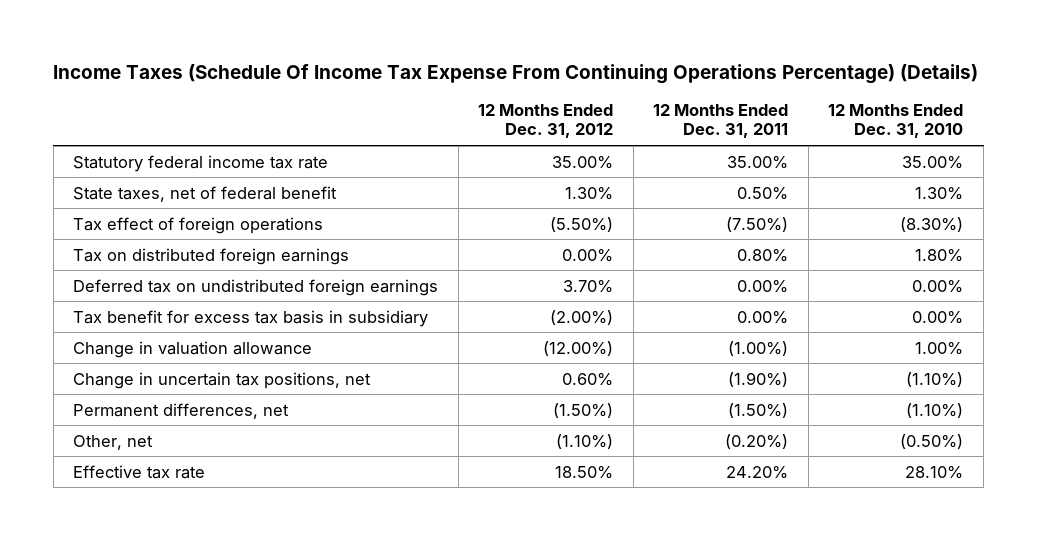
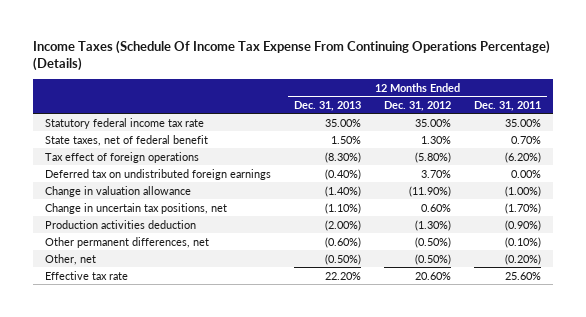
- | 12 Months Ended Dec. 31, 2012 | 12 Months Ended Dec. 31, 2011 | 12 Months Ended Dec. 31, 2010
+ | 12 Months Ended Dec. 31, 2013 | 12 Months Ended Dec. 31, 2012 | 12 Months Ended Dec. 31, 2011
- State taxes, net of federal benefit | 1.30% | 0.50% | 1.30%
- Tax effect of foreign operations | (5.50%) | (7.50%) | (8.30%)
- Tax on distributed foreign earnings | 0.00% | 0.80% | 1.80%
+ State taxes, net of federal benefit | 1.50% | 1.30% | 0.70%
+ Tax effect of foreign operations | (8.30%) | (5.80%) | (6.20%)
- Tax benefit for excess tax basis in subsidiary | (2.00%) | 0.00% | 0.00%
- Change in valuation allowance | (12.00%) | (1.00%) | 1.00%
- Change in uncertain tax positions, net | 0.60% | (1.90%) | (1.10%)
- Permanent differences, net | (1.50%) | (1.50%) | (1.10%)
- Other, net | (1.10%) | (0.20%) | (0.50%)
- Effective tax rate | 18.50% | 24.20% | 28.10%
+ Change in valuation allowance | (1.40%) | (11.90%) | (1.00%)
+ Change in uncertain tax positions, net | (1.10%) | 0.60% | (1.70%)
+ Production activities deduction | (2.00%) | (1.30%) | (0.90%)
+ Other permanent differences, net | (0.60%) | (0.50%) | (0.10%)
+ Other, net | (0.50%) | (0.50%) | (0.20%)
+ Effective tax rate | 22.20% | 20.60% | 25.60%

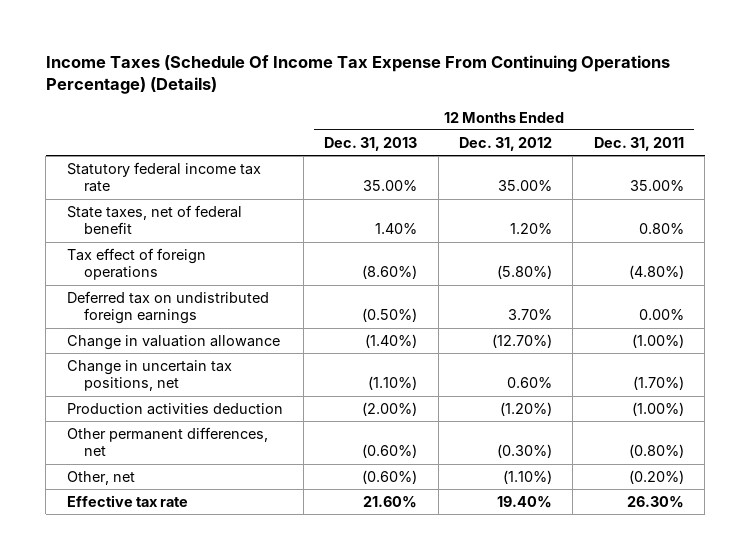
- State taxes, net of federal benefit | 1.50% | 1.30% | 0.70%
- Tax effect of foreign operations | (8.30%) | (5.80%) | (6.20%)
- Deferred tax on undistributed foreign earnings | (0.40%) | 3.70% | 0.00%
- Change in valuation allowance | (1.40%) | (11.90%) | (1.00%)
+ State taxes, net of federal benefit | 1.40% | 1.20% | 0.80%
+ Tax effect of foreign operations | (8.60%) | (5.80%) | (4.80%)
+ Deferred tax on undistributed foreign earnings | (0.50%) | 3.70% | 0.00%
+ Change in valuation allowance | (1.40%) | (12.70%) | (1.00%)
- Production activities deduction | (2.00%) | (1.30%) | (0.90%)
- Other permanent differences, net | (0.60%) | (0.50%) | (0.10%)
- Other, net | (0.50%) | (0.50%) | (0.20%)
- Effective tax rate | 22.20% | 20.60% | 25.60%
+ Production activities deduction | (2.00%) | (1.20%) | (1.00%)
+ Other permanent differences, net | (0.60%) | (0.30%) | (0.80%)
+ Other, net | (0.60%) | (1.10%) | (0.20%)
+ Effective tax rate | 21.60% | 19.40% | 26.30%

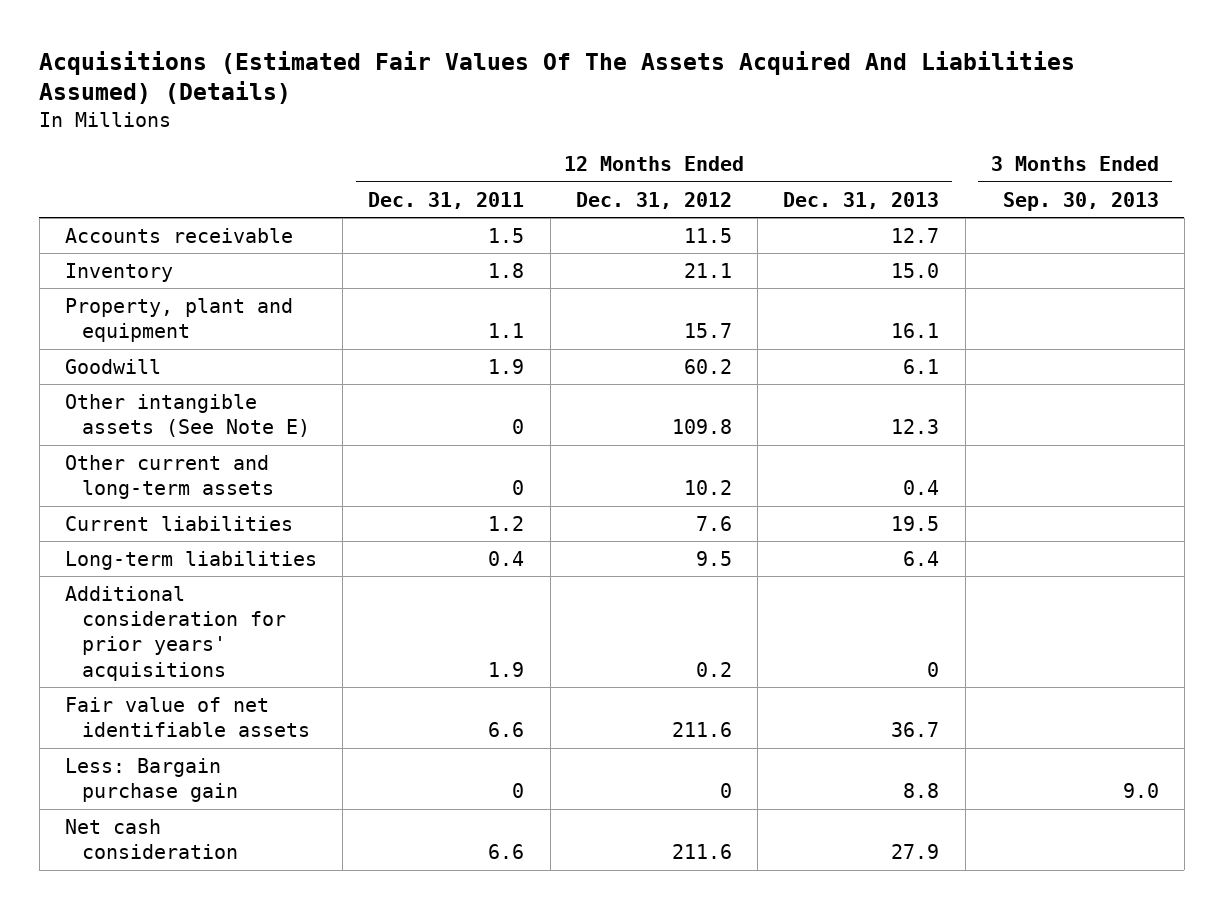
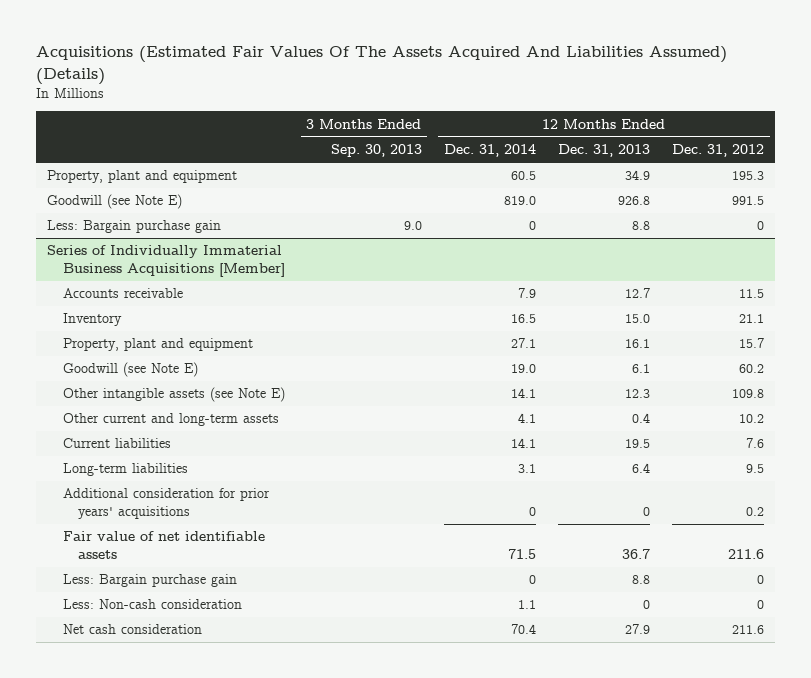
- | 12 Months Ended Dec. 31, 2011 | 12 Months Ended Dec. 31, 2012 | 12 Months Ended Dec. 31, 2013 | 3 Months Ended Sep. 30, 2013
+ | 3 Months Ended Sep. 30, 2013 | 12 Months Ended Dec. 31, 2014 | 12 Months Ended Dec. 31, 2013 | 12 Months Ended Dec. 31, 2012
+ Property, plant and equipment | | 60.5 | 34.9 | 195.3
+ Goodwill (see Note E) | | 819.0 | 926.8 | 991.5
moved up: Less: Bargain purchase gain | 9.0 | 0 | 8.8 | 0
+ Series of Individually Immaterial Business Acquisitions [Member]
- Goodwill | 1.9 | 60.2 | 6.1 |
- Other intangible assets (See Note E) | 0 | 109.8 | 12.3 |
+ Goodwill (see Note E) | | 19.0 | 6.1 | 60.2
+ Other intangible assets (see Note E) | | 14.1 | 12.3 | 109.8
+ Less: Bargain purchase gain | | 0 | 8.8 | 0
+ Less: Non-cash consideration | | 1.1 | 0 | 0

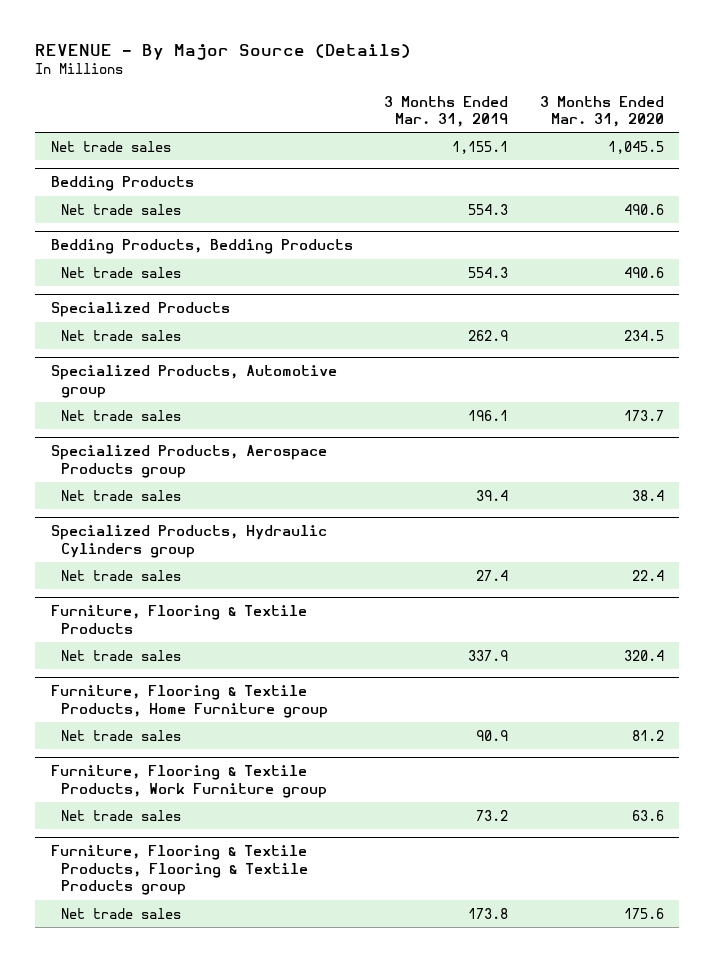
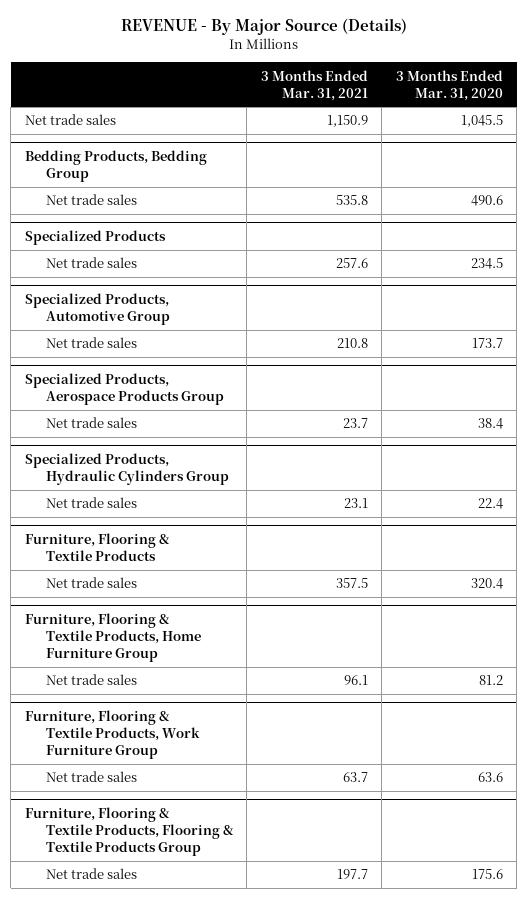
- | 3 Months Ended Mar. 31, 2019 | 3 Months Ended Mar. 31, 2020
+ | 3 Months Ended Mar. 31, 2021 | 3 Months Ended Mar. 31, 2020
- Bedding Products
- Net trade sales | 554.3 | 490.6
- Bedding Products, Bedding Products
+ Bedding Products, Bedding Group
- Specialized Products, Automotive group
+ Specialized Products, Automotive Group
- Specialized Products, Aerospace Products group
+ Specialized Products, Aerospace Products Group
- Specialized Products, Hydraulic Cylinders group
+ Specialized Products, Hydraulic Cylinders Group
- Furniture, Flooring & Textile Products, Home Furniture group
+ Furniture, Flooring & Textile Products, Home Furniture Group
- Furniture, Flooring & Textile Products, Work Furniture group
+ Furniture, Flooring & Textile Products, Work Furniture Group
- Furniture, Flooring & Textile Products, Flooring & Textile Products group
+ Furniture, Flooring & Textile Products, Flooring & Textile Products Group

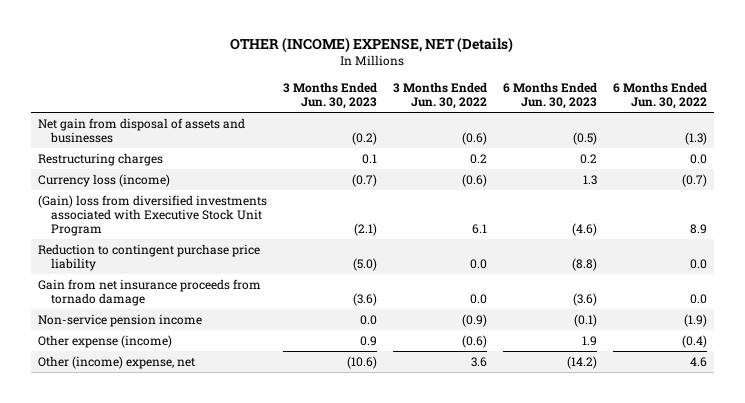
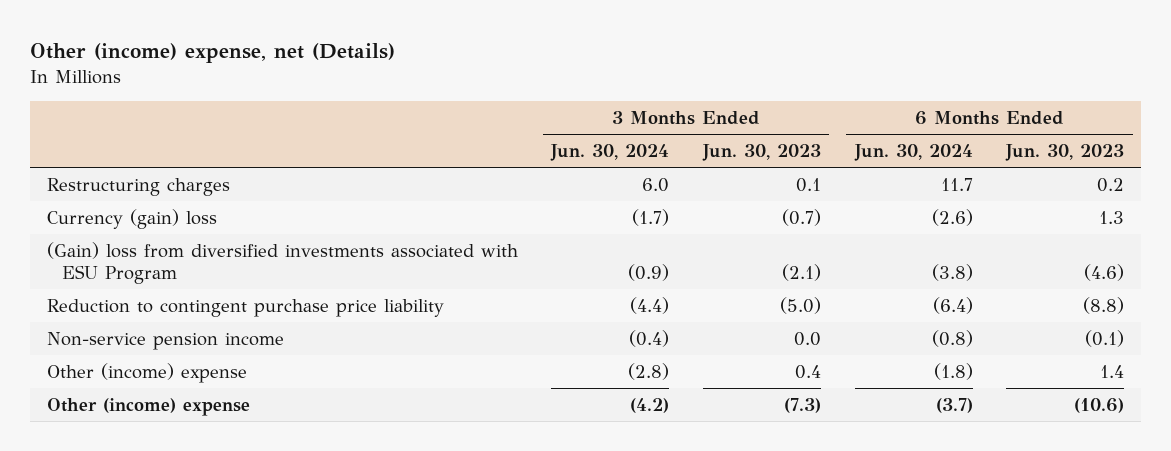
- OTHER (INCOME) EXPENSE, NET (Details)
+ Other (income) expense, net (Details)
- | 3 Months Ended Jun. 30, 2023 | 3 Months Ended Jun. 30, 2022 | 6 Months Ended Jun. 30, 2023 | 6 Months Ended Jun. 30, 2022
+ | 3 Months Ended Jun. 30, 2024 | 3 Months Ended Jun. 30, 2023 | 6 Months Ended Jun. 30, 2024 | 6 Months Ended Jun. 30, 2023
- Net gain from disposal of assets and businesses | (0.2) | (0.6) | (0.5) | (1.3)
- Currency loss (income) | (0.7) | (0.6) | 1.3 | (0.7)
- (Gain) loss from diversified investments associated with Executive Stock Unit Program | (2.1) | 6.1 | (4.6) | 8.9
+ Currency (gain) loss | (1.7) | (0.7) | (2.6) | 1.3
+ (Gain) loss from diversified investments associated with ESU Program | (0.9) | (2.1) | (3.8) | (4.6)
- Gain from net insurance proceeds from tornado damage | (3.6) | 0.0 | (3.6) | 0.0
- Other expense (income) | 0.9 | (0.6) | 1.9 | (0.4)
- Other (income) expense, net | (10.6) | 3.6 | (14.2) | 4.6
+ Other (income) expense | (2.8) | 0.4 | (1.8) | 1.4
+ Other (income) expense | (4.2) | (7.3) | (3.7) | (10.6)

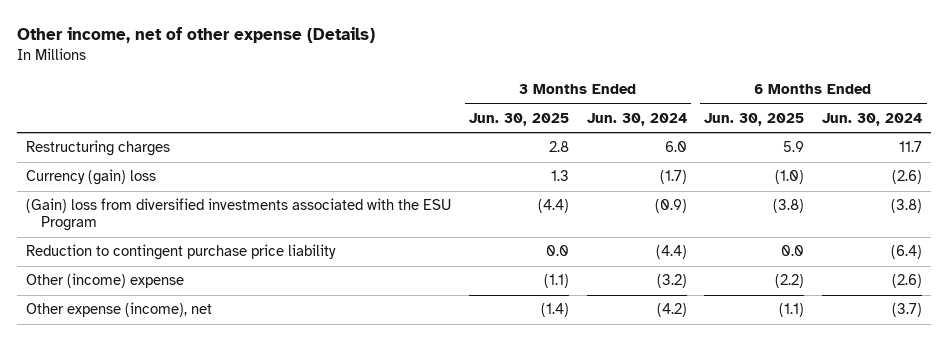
- Other (income) expense, net (Details)
+ Other income, net of other expense (Details)
- | 3 Months Ended Jun. 30, 2024 | 3 Months Ended Jun. 30, 2023 | 6 Months Ended Jun. 30, 2024 | 6 Months Ended Jun. 30, 2023
+ | 3 Months Ended Jun. 30, 2025 | 3 Months Ended Jun. 30, 2024 | 6 Months Ended Jun. 30, 2025 | 6 Months Ended Jun. 30, 2024
- (Gain) loss from diversified investments associated with ESU Program | (0.9) | (2.1) | (3.8) | (4.6)
+ (Gain) loss from diversified investments associated with the ESU Program | (4.4) | (0.9) | (3.8) | (3.8)
- Non-service pension income | (0.4) | 0.0 | (0.8) | (0.1)
- Other (income) expense | (2.8) | 0.4 | (1.8) | 1.4
- Other (income) expense | (4.2) | (7.3) | (3.7) | (10.6)
+ Other (income) expense | (1.1) | (3.2) | (2.2) | (2.6)
+ Other expense (income), net | (1.4) | (4.2) | (1.1) | (3.7)

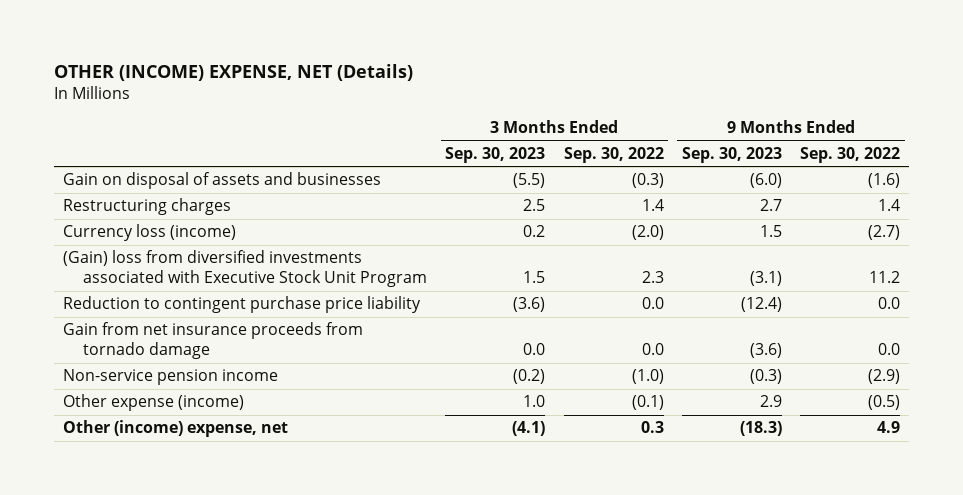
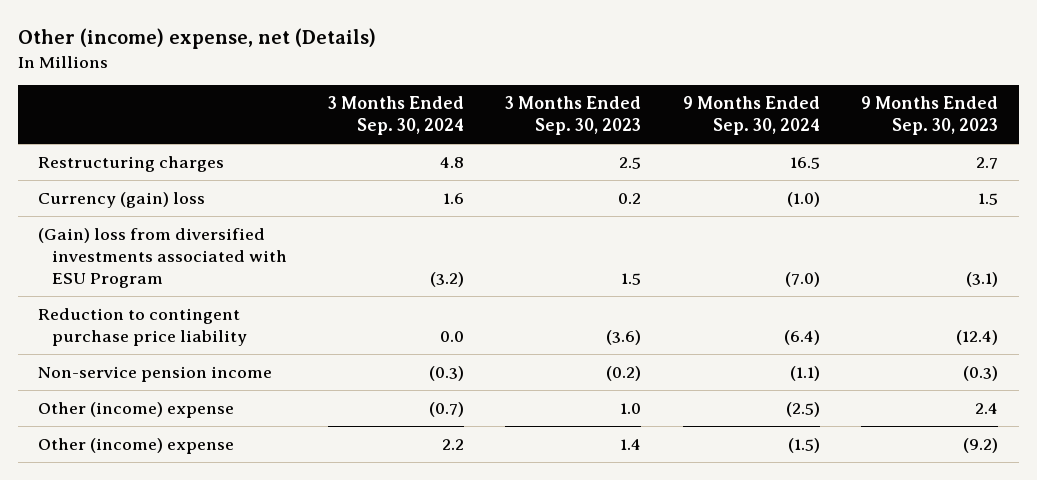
- OTHER (INCOME) EXPENSE, NET (Details)
+ Other (income) expense, net (Details)
- | 3 Months Ended Sep. 30, 2023 | 3 Months Ended Sep. 30, 2022 | 9 Months Ended Sep. 30, 2023 | 9 Months Ended Sep. 30, 2022
+ | 3 Months Ended Sep. 30, 2024 | 3 Months Ended Sep. 30, 2023 | 9 Months Ended Sep. 30, 2024 | 9 Months Ended Sep. 30, 2023
- Gain on disposal of assets and businesses | (5.5) | (0.3) | (6.0) | (1.6)
- Currency loss (income) | 0.2 | (2.0) | 1.5 | (2.7)
- (Gain) loss from diversified investments associated with Executive Stock Unit Program | 1.5 | 2.3 | (3.1) | 11.2
+ Currency (gain) loss | 1.6 | 0.2 | (1.0) | 1.5
+ (Gain) loss from diversified investments associated with ESU Program | (3.2) | 1.5 | (7.0) | (3.1)
- Gain from net insurance proceeds from tornado damage | 0.0 | 0.0 | (3.6) | 0.0
- Other expense (income) | 1.0 | (0.1) | 2.9 | (0.5)
- Other (income) expense, net | (4.1) | 0.3 | (18.3) | 4.9
+ Other (income) expense | (0.7) | 1.0 | (2.5) | 2.4
+ Other (income) expense | 2.2 | 1.4 | (1.5) | (9.2)

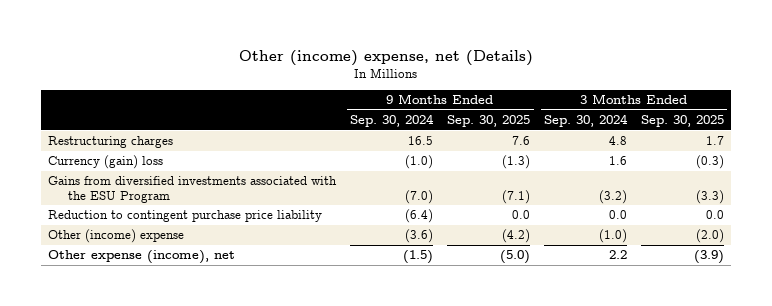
- | 3 Months Ended Sep. 30, 2024 | 3 Months Ended Sep. 30, 2023 | 9 Months Ended Sep. 30, 2024 | 9 Months Ended Sep. 30, 2023
+ | 9 Months Ended Sep. 30, 2024 | 9 Months Ended Sep. 30, 2025 | 3 Months Ended Sep. 30, 2024 | 3 Months Ended Sep. 30, 2025
- (Gain) loss from diversified investments associated with ESU Program | (3.2) | 1.5 | (7.0) | (3.1)
+ Gains from diversified investments associated with the ESU Program | (7.0) | (7.1) | (3.2) | (3.3)
- Non-service pension income | (0.3) | (0.2) | (1.1) | (0.3)
- Other (income) expense | (0.7) | 1.0 | (2.5) | 2.4
- Other (income) expense | 2.2 | 1.4 | (1.5) | (9.2)
+ Other (income) expense | (3.6) | (4.2) | (1.0) | (2.0)
+ Other expense (income), net | (1.5) | (5.0) | 2.2 | (3.9)

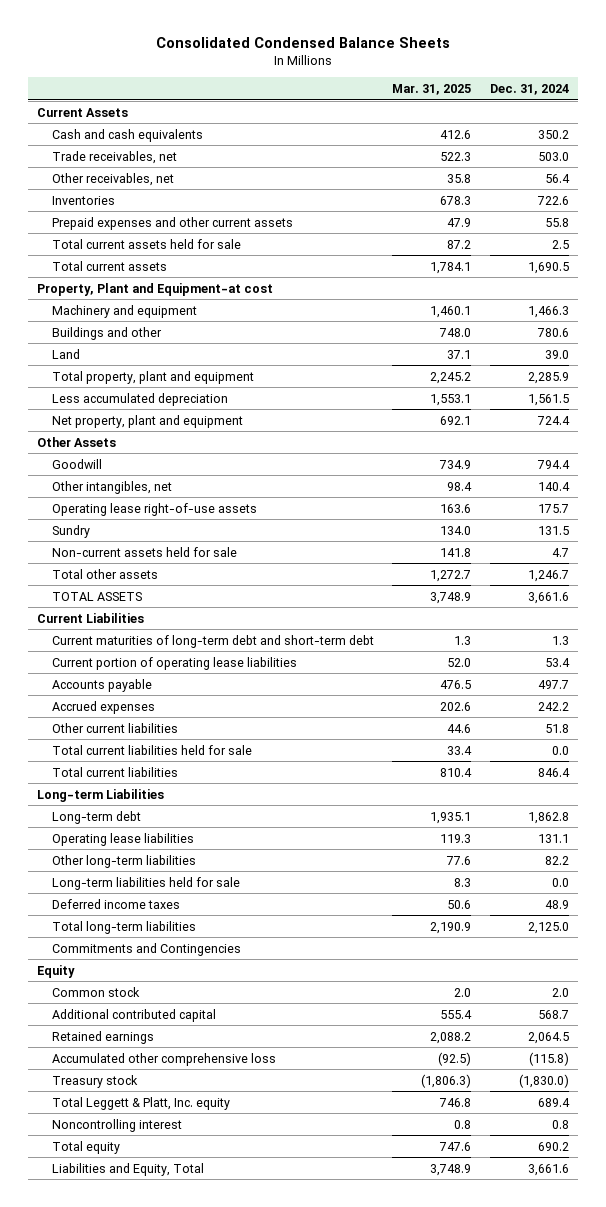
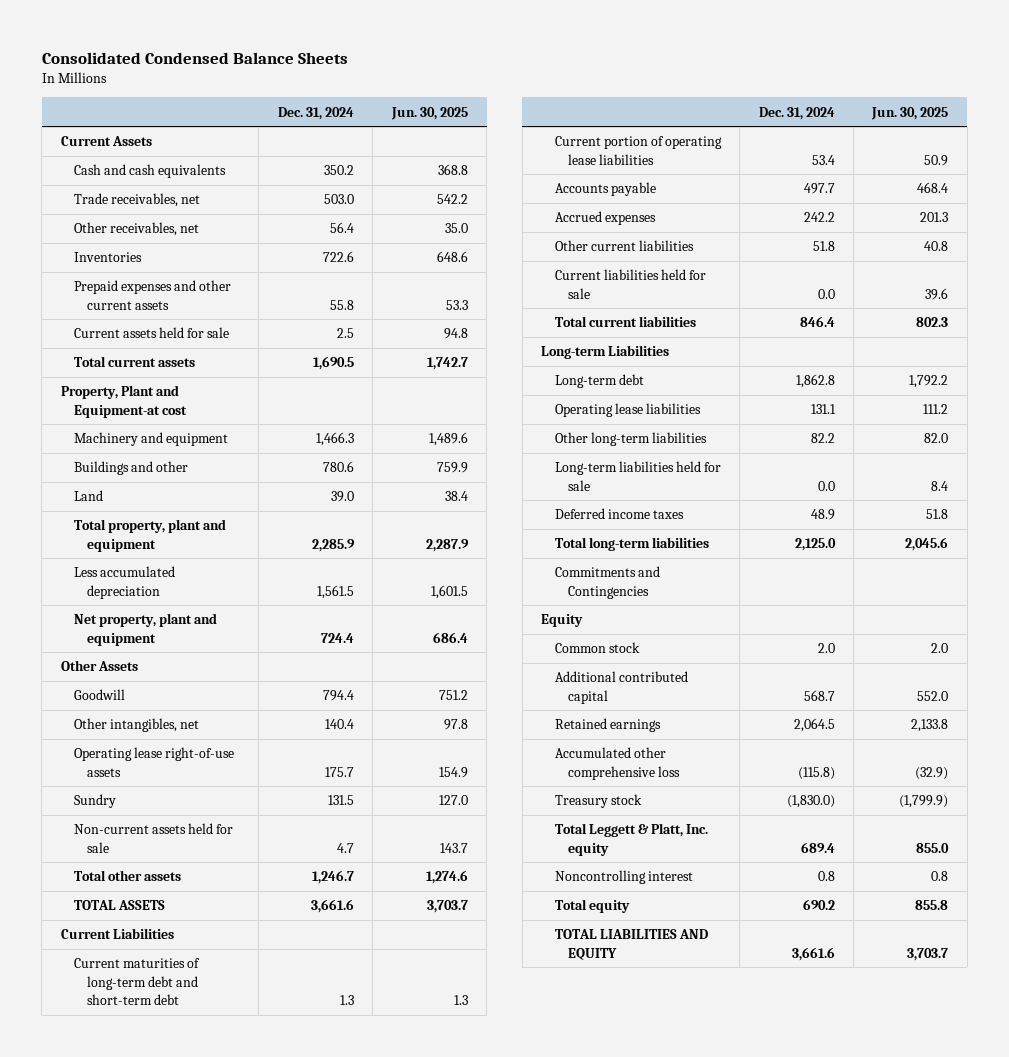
- | Mar. 31, 2025 | Dec. 31, 2024
+ | Dec. 31, 2024 | Jun. 30, 2025
- Total current assets held for sale | 87.2 | 2.5
+ Current assets held for sale | 2.5 | 94.8
- Total current liabilities held for sale | 33.4 | 0.0
+ Current liabilities held for sale | 0.0 | 39.6
- Liabilities and Equity, Total | 3,748.9 | 3,661.6
+ TOTAL LIABILITIES AND EQUITY | 3,661.6 | 3,703.7

